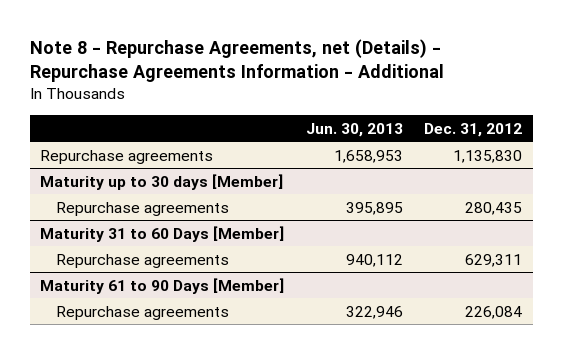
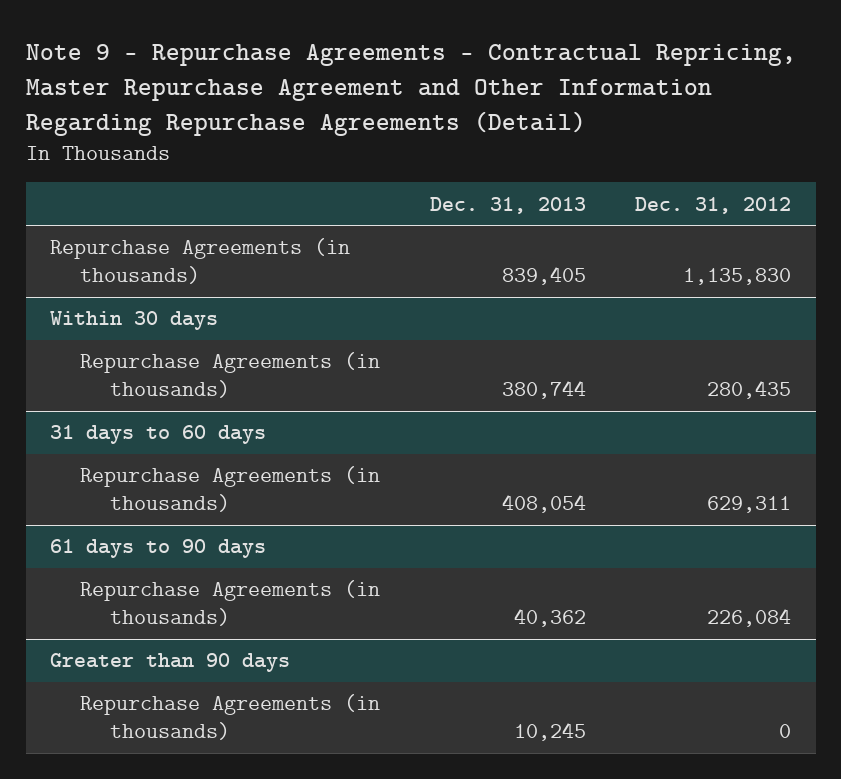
- Note 8 - Repurchase Agreements, net (Details) - Repurchase Agreements Information - Additional
+ Note 9 - Repurchase Agreements - Contractual Repricing, Master Repurchase Agreement and Other Information Regarding Repurchase Agreements (Detail)
- | Jun. 30, 2013 | Dec. 31, 2012
+ | Dec. 31, 2013 | Dec. 31, 2012
- Repurchase agreements | 1,658,953 | 1,135,830
- Maturity up to 30 days [Member]
- Repurchase agreements | 395,895 | 280,435
- Maturity 31 to 60 Days [Member]
- Repurchase agreements | 940,112 | 629,311
- Maturity 61 to 90 Days [Member]
- Repurchase agreements | 322,946 | 226,084
+ Repurchase Agreements (in thousands) | 839,405 | 1,135,830
+ Within 30 days
+ Repurchase Agreements (in thousands) | 380,744 | 280,435
+ 31 days to 60 days
+ Repurchase Agreements (in thousands) | 408,054 | 629,311
+ 61 days to 90 days
+ Repurchase Agreements (in thousands) | 40,362 | 226,084
+ Greater than 90 days
+ Repurchase Agreements (in thousands) | 10,245 | 0

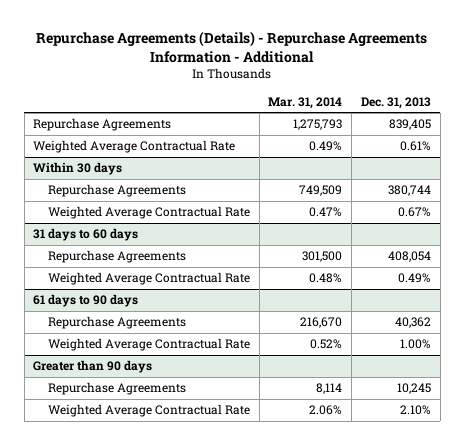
- Note 9 - Repurchase Agreements - Contractual Repricing, Master Repurchase Agreement and Other Information Regarding Repurchase Agreements (Detail)
+ Repurchase Agreements (Details) - Repurchase Agreements Information - Additional
- | Dec. 31, 2013 | Dec. 31, 2012
+ | Mar. 31, 2014 | Dec. 31, 2013
- Repurchase Agreements (in thousands) | 839,405 | 1,135,830
+ Repurchase Agreements | 1,275,793 | 839,405
+ Weighted Average Contractual Rate | 0.49% | 0.61%
@ Within 30 days
- Repurchase Agreements (in thousands) | 380,744 | 280,435
+ Repurchase Agreements | 749,509 | 380,744
+ Weighted Average Contractual Rate | 0.47% | 0.67%
@ 31 days to 60 days
- Repurchase Agreements (in thousands) | 408,054 | 629,311
+ Repurchase Agreements | 301,500 | 408,054
+ Weighted Average Contractual Rate | 0.48% | 0.49%
@ 61 days to 90 days
- Repurchase Agreements (in thousands) | 40,362 | 226,084
+ Repurchase Agreements | 216,670 | 40,362
+ Weighted Average Contractual Rate | 0.52% | 1.00%
@ Greater than 90 days
- Repurchase Agreements (in thousands) | 10,245 | 0
+ Repurchase Agreements | 8,114 | 10,245
+ Weighted Average Contractual Rate | 2.06% | 2.10%

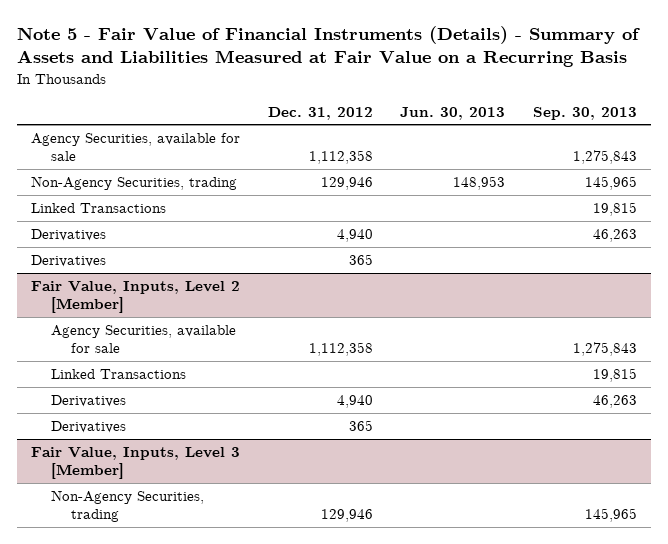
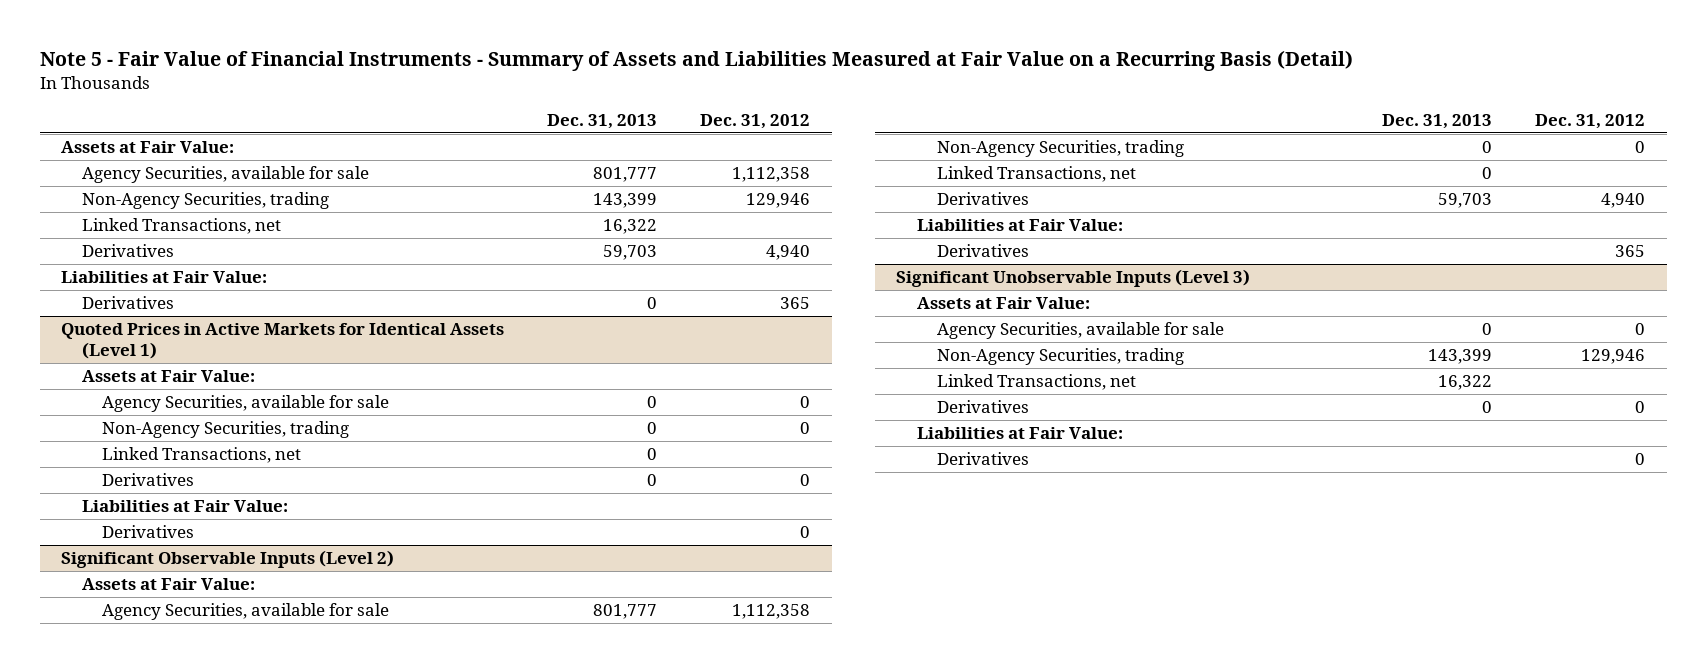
- Note 5 - Fair Value of Financial Instruments (Details) - Summary of Assets and Liabilities Measured at Fair Value on a Recurring Basis
+ Note 5 - Fair Value of Financial Instruments - Summary of Assets and Liabilities Measured at Fair Value on a Recurring Basis (Detail)
- | Dec. 31, 2012 | Jun. 30, 2013 | Sep. 30, 2013
+ | Dec. 31, 2013 | Dec. 31, 2012
+ Assets at Fair Value:
- Linked Transactions | | | 19,815
+ Linked Transactions, net | 16,322 |
+ Liabilities at Fair Value:
- Fair Value, Inputs, Level 2 [Member]
+ Quoted Prices in Active Markets for Identical Assets (Level 1)
+ Assets at Fair Value:
+ Agency Securities, available for sale | 0 | 0
+ Non-Agency Securities, trading | 0 | 0
+ Linked Transactions, net | 0 |
+ Derivatives | 0 | 0
+ Liabilities at Fair Value:
+ Derivatives | | 0
+ Significant Observable Inputs (Level 2)
+ Assets at Fair Value:
- Linked Transactions | | | 19,815
+ Non-Agency Securities, trading | 0 | 0
+ Linked Transactions, net | 0 |
+ Liabilities at Fair Value:
- Fair Value, Inputs, Level 3 [Member]
+ Significant Unobservable Inputs (Level 3)
+ Assets at Fair Value:
+ Agency Securities, available for sale | 0 | 0
+ Linked Transactions, net | 16,322 |
+ Derivatives | 0 | 0
+ Liabilities at Fair Value:
+ Derivatives | | 0

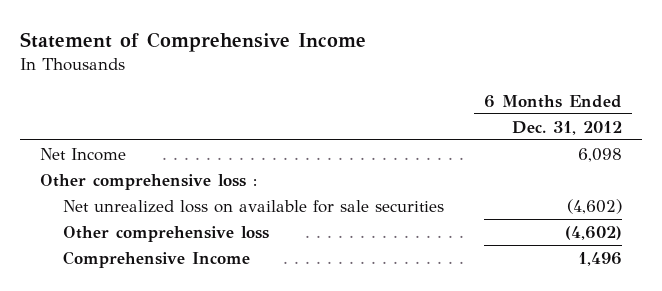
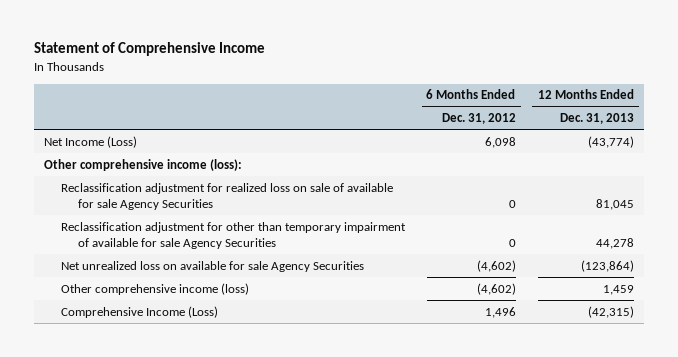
- | 6 Months Ended Dec. 31, 2012
+ | 6 Months Ended Dec. 31, 2012 | 12 Months Ended Dec. 31, 2013
- Net Income | 6,098
- Other comprehensive loss :
- Net unrealized loss on available for sale securities | (4,602)
- Other comprehensive loss | (4,602)
- Comprehensive Income | 1,496
+ Net Income (Loss) | 6,098 | (43,774)
+ Other comprehensive income (loss):
+ Reclassification adjustment for realized loss on sale of available for sale Agency Securities | 0 | 81,045
+ Reclassification adjustment for other than temporary impairment of available for sale Agency Securities | 0 | 44,278
+ Net unrealized loss on available for sale Agency Securities | (4,602) | (123,864)
+ Other comprehensive income (loss) | (4,602) | 1,459
+ Comprehensive Income (Loss) | 1,496 | (42,315)

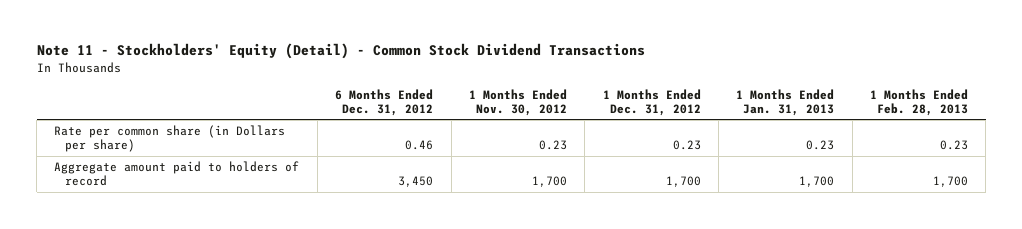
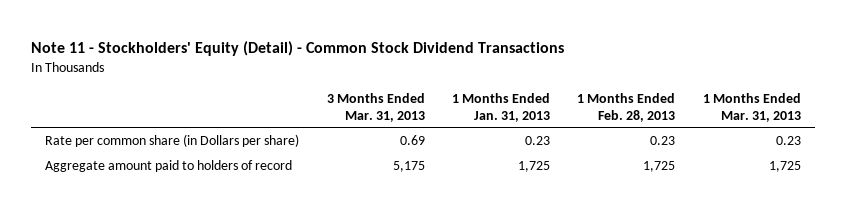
- | 6 Months Ended Dec. 31, 2012 | 1 Months Ended Nov. 30, 2012 | 1 Months Ended Dec. 31, 2012 | 1 Months Ended Jan. 31, 2013 | 1 Months Ended Feb. 28, 2013
+ | 3 Months Ended Mar. 31, 2013 | 1 Months Ended Jan. 31, 2013 | 1 Months Ended Feb. 28, 2013 | 1 Months Ended Mar. 31, 2013
- Aggregate amount paid to holders of record | 3,450 | 1,700 | 1,700 | 1,700 | 1,700
+ Aggregate amount paid to holders of record | 5,175 | 1,725 | 1,725 | 1,725

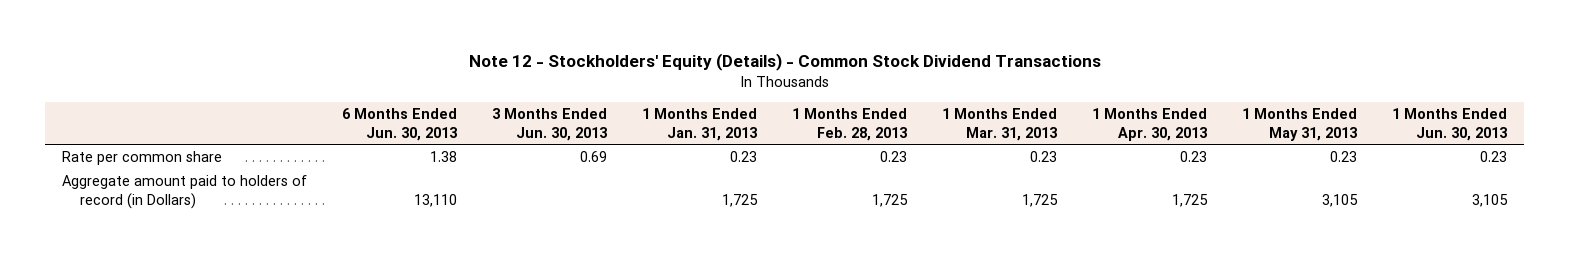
- Note 11 - Stockholders' Equity (Detail) - Common Stock Dividend Transactions
+ Note 12 - Stockholders' Equity (Details) - Common Stock Dividend Transactions
- | 3 Months Ended Mar. 31, 2013 | 1 Months Ended Jan. 31, 2013 | 1 Months Ended Feb. 28, 2013 | 1 Months Ended Mar. 31, 2013
+ | 6 Months Ended Jun. 30, 2013 | 3 Months Ended Jun. 30, 2013 | 1 Months Ended Jan. 31, 2013 | 1 Months Ended Feb. 28, 2013 | 1 Months Ended Mar. 31, 2013 | 1 Months Ended Apr. 30, 2013 | 1 Months Ended May 31, 2013 | 1 Months Ended Jun. 30, 2013
- Rate per common share (in Dollars per share) | 0.69 | 0.23 | 0.23 | 0.23
- Aggregate amount paid to holders of record | 5,175 | 1,725 | 1,725 | 1,725
+ Rate per common share | 1.38 | 0.69 | 0.23 | 0.23 | 0.23 | 0.23 | 0.23 | 0.23
+ Aggregate amount paid to holders of record (in Dollars) | 13,110 | | 1,725 | 1,725 | 1,725 | 1,725 | 3,105 | 3,105

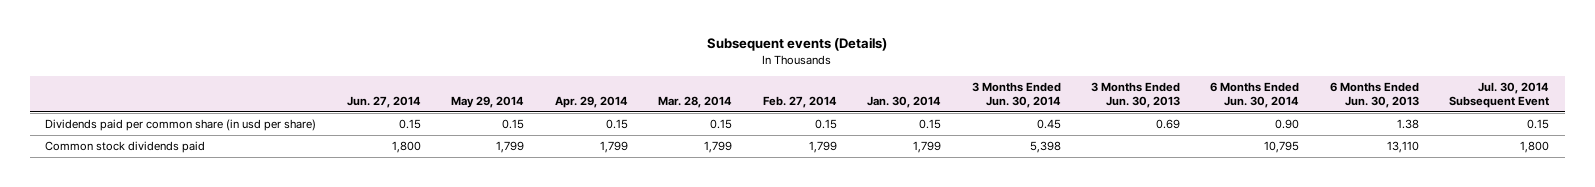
- Note 12 - Stockholders' Equity (Details) - Common Stock Dividend Transactions
+ Subsequent events (Details)
- | 6 Months Ended Jun. 30, 2013 | 3 Months Ended Jun. 30, 2013 | 1 Months Ended Jan. 31, 2013 | 1 Months Ended Feb. 28, 2013 | 1 Months Ended Mar. 31, 2013 | 1 Months Ended Apr. 30, 2013 | 1 Months Ended May 31, 2013 | 1 Months Ended Jun. 30, 2013
+ | Jun. 27, 2014 | May 29, 2014 | Apr. 29, 2014 | Mar. 28, 2014 | Feb. 27, 2014 | Jan. 30, 2014 | 3 Months Ended Jun. 30, 2014 | 3 Months Ended Jun. 30, 2013 | 6 Months Ended Jun. 30, 2014 | 6 Months Ended Jun. 30, 2013 | Jul. 30, 2014 Subsequent Event
- Rate per common share | 1.38 | 0.69 | 0.23 | 0.23 | 0.23 | 0.23 | 0.23 | 0.23
- Aggregate amount paid to holders of record (in Dollars) | 13,110 | | 1,725 | 1,725 | 1,725 | 1,725 | 3,105 | 3,105
+ Dividends paid per common share (in usd per share) | 0.15 | 0.15 | 0.15 | 0.15 | 0.15 | 0.15 | 0.45 | 0.69 | 0.90 | 1.38 | 0.15
+ Common stock dividends paid | 1,800 | 1,799 | 1,799 | 1,799 | 1,799 | 1,799 | 5,398 | | 10,795 | 13,110 | 1,800

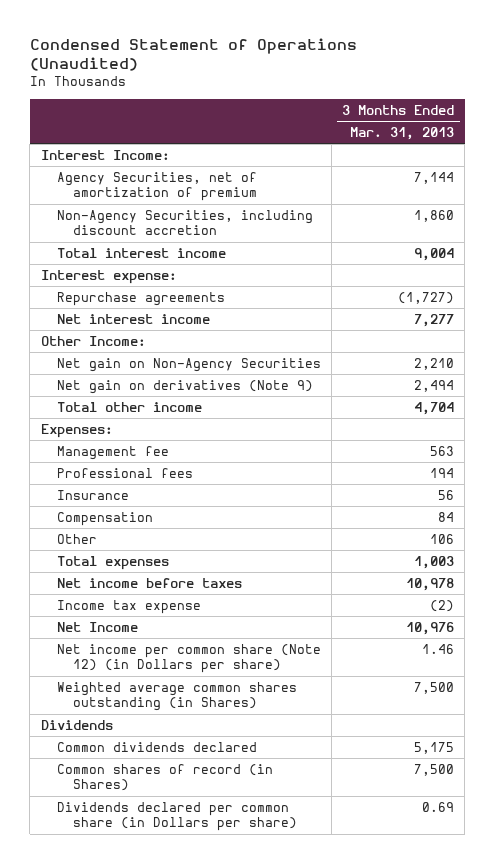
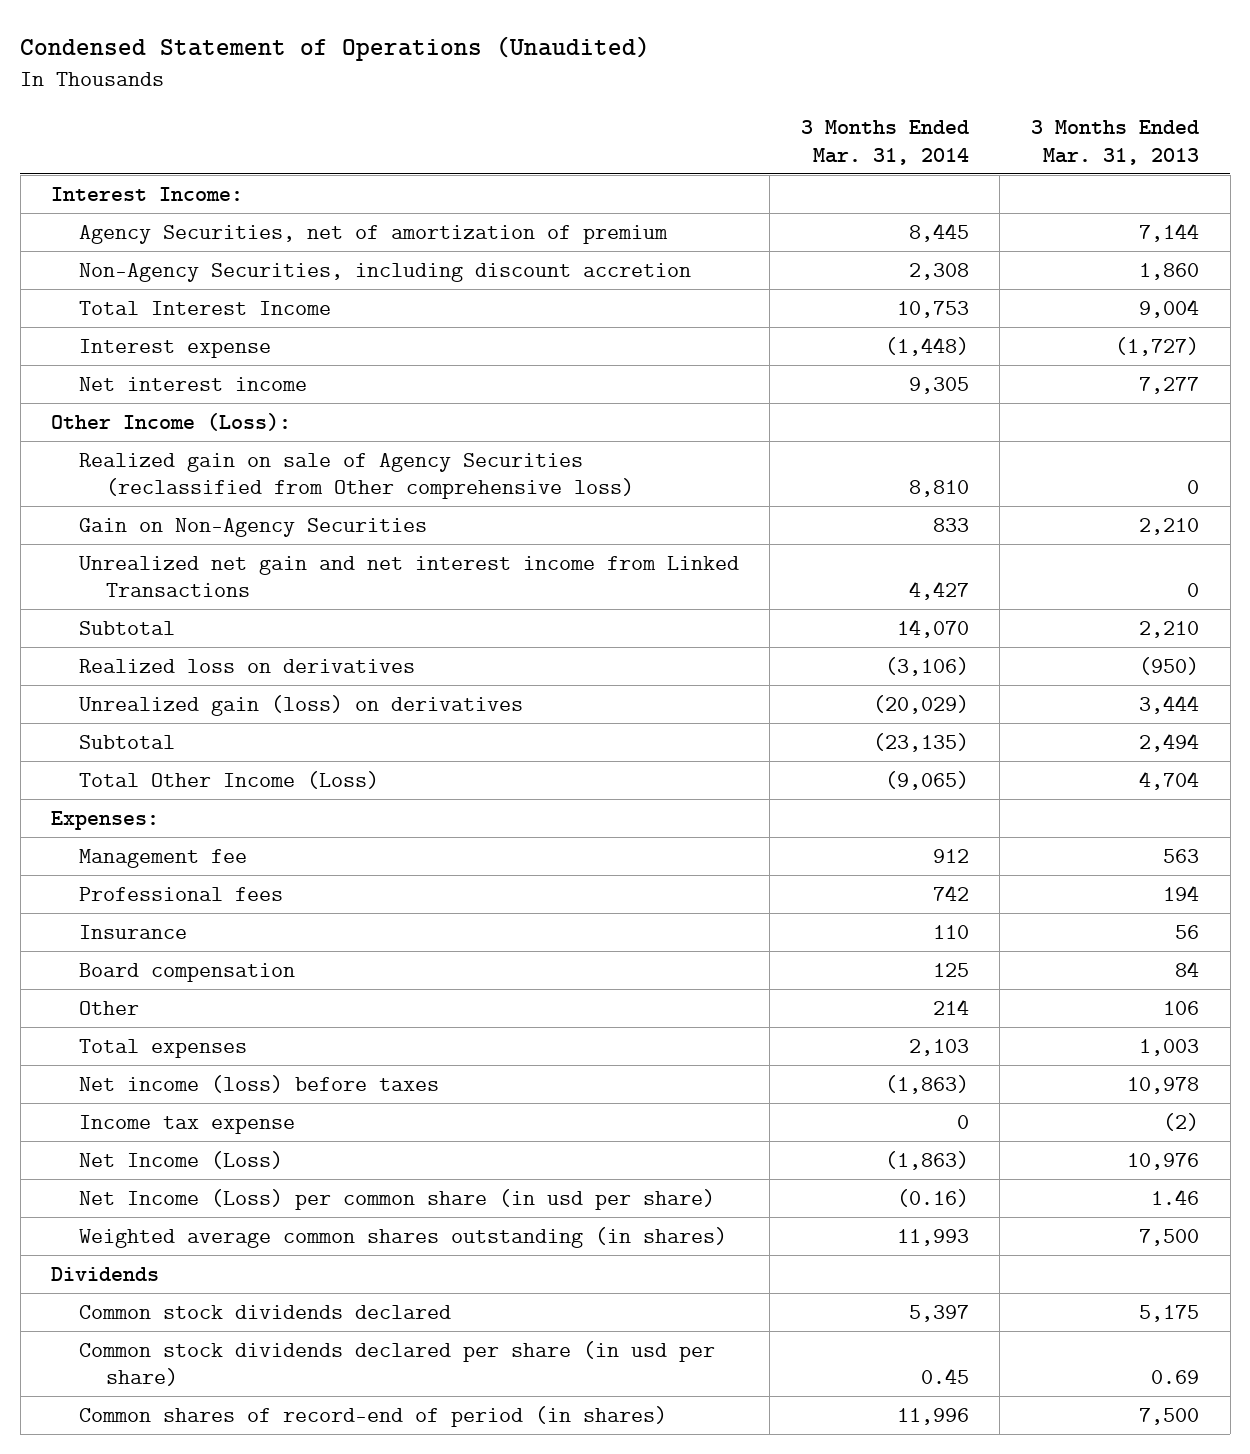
- | 3 Months Ended Mar. 31, 2013
+ | 3 Months Ended Mar. 31, 2014 | 3 Months Ended Mar. 31, 2013
- Total interest income | 9,004
- Interest expense:
- Repurchase agreements | (1,727)
+ Total Interest Income | 10,753 | 9,004
+ Interest expense | (1,448) | (1,727)
- Other Income:
- Net gain on Non-Agency Securities | 2,210
- Net gain on derivatives (Note 9) | 2,494
- Total other income | 4,704
+ Other Income (Loss):
+ Realized gain on sale of Agency Securities (reclassified from Other comprehensive loss) | 8,810 | 0
+ Gain on Non-Agency Securities | 833 | 2,210
+ Unrealized net gain and net interest income from Linked Transactions | 4,427 | 0
+ Subtotal | 14,070 | 2,210
+ Realized loss on derivatives | (3,106) | (950)
+ Unrealized gain (loss) on derivatives | (20,029) | 3,444
+ Subtotal | (23,135) | 2,494
+ Total Other Income (Loss) | (9,065) | 4,704
- Compensation | 84
+ Board compensation | 125 | 84
- Net income before taxes | 10,978
+ Net income (loss) before taxes | (1,863) | 10,978
- Net Income | 10,976
- Net income per common share (Note 12) (in Dollars per share) | 1.46
- Weighted average common shares outstanding (in Shares) | 7,500
+ Net Income (Loss) | (1,863) | 10,976
+ Net Income (Loss) per common share (in usd per share) | (0.16) | 1.46
+ Weighted average common shares outstanding (in shares) | 11,993 | 7,500
- Common dividends declared | 5,175
- Common shares of record (in Shares) | 7,500
- Dividends declared per common share (in Dollars per share) | 0.69
+ Common stock dividends declared | 5,397 | 5,175
+ Common stock dividends declared per share (in usd per share) | 0.45 | 0.69
+ Common shares of record-end of period (in shares) | 11,996 | 7,500

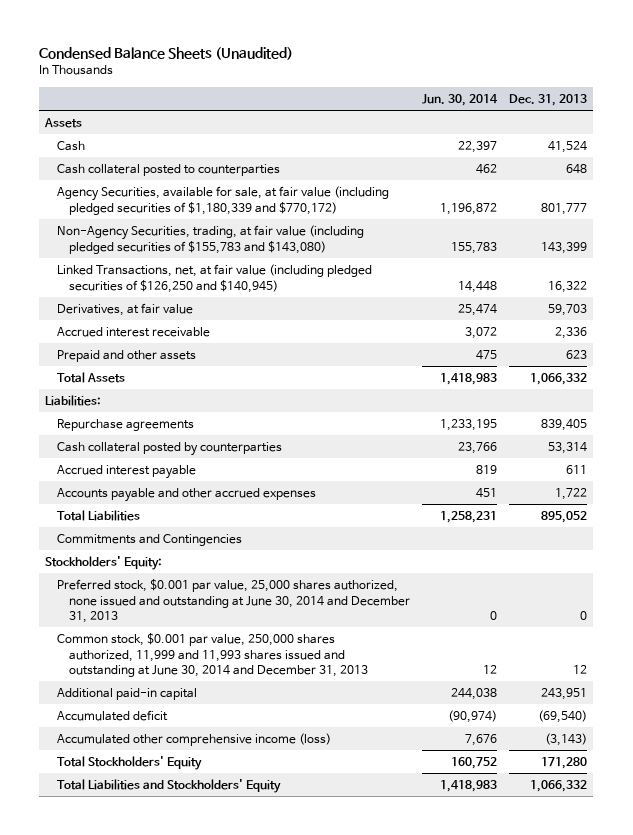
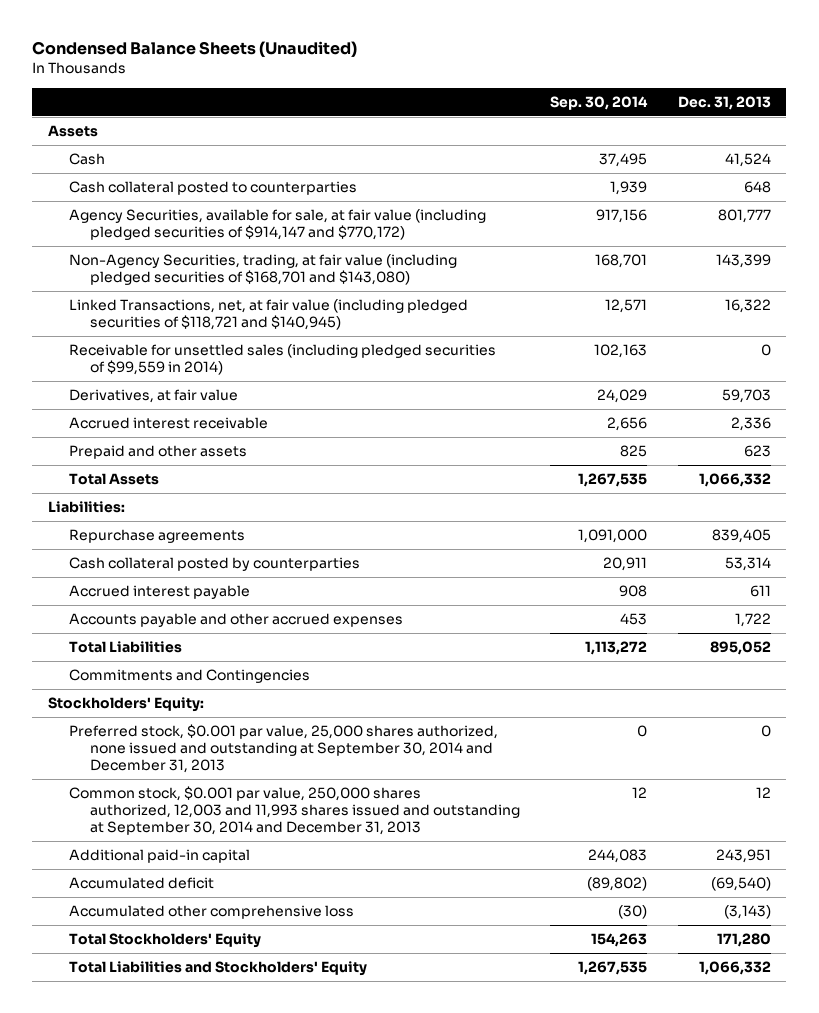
- | Jun. 30, 2014 | Dec. 31, 2013
+ | Sep. 30, 2014 | Dec. 31, 2013
- Agency Securities, available for sale, at fair value (including pledged securities of $1,180,339 and $770,172) | 1,196,872 | 801,777
- Non-Agency Securities, trading, at fair value (including pledged securities of $155,783 and $143,080) | 155,783 | 143,399
- Linked Transactions, net, at fair value (including pledged securities of $126,250 and $140,945) | 14,448 | 16,322
+ Agency Securities, available for sale, at fair value (including pledged securities of $914,147 and $770,172) | 917,156 | 801,777
+ Non-Agency Securities, trading, at fair value (including pledged securities of $168,701 and $143,080) | 168,701 | 143,399
+ Linked Transactions, net, at fair value (including pledged securities of $118,721 and $140,945) | 12,571 | 16,322
+ Receivable for unsettled sales (including pledged securities of $99,559 in 2014) | 102,163 | 0
- Preferred stock, $0.001 par value, 25,000 shares authorized, none issued and outstanding at June 30, 2014 and December 31, 2013 | 0 | 0
- Common stock, $0.001 par value, 250,000 shares authorized, 11,999 and 11,993 shares issued and outstanding at June 30, 2014 and December 31, 2013 | 12 | 12
+ Preferred stock, $0.001 par value, 25,000 shares authorized, none issued and outstanding at September 30, 2014 and December 31, 2013 | 0 | 0
+ Common stock, $0.001 par value, 250,000 shares authorized, 12,003 and 11,993 shares issued and outstanding at September 30, 2014 and December 31, 2013 | 12 | 12
- Accumulated other comprehensive income (loss) | 7,676 | (3,143)
+ Accumulated other comprehensive loss | (30) | (3,143)

